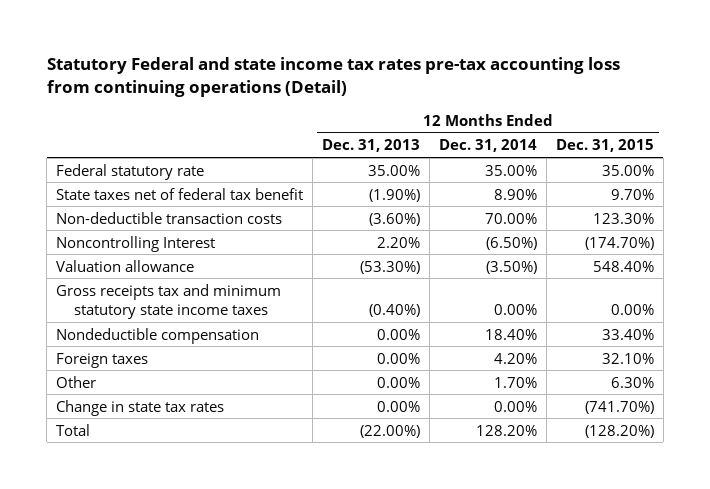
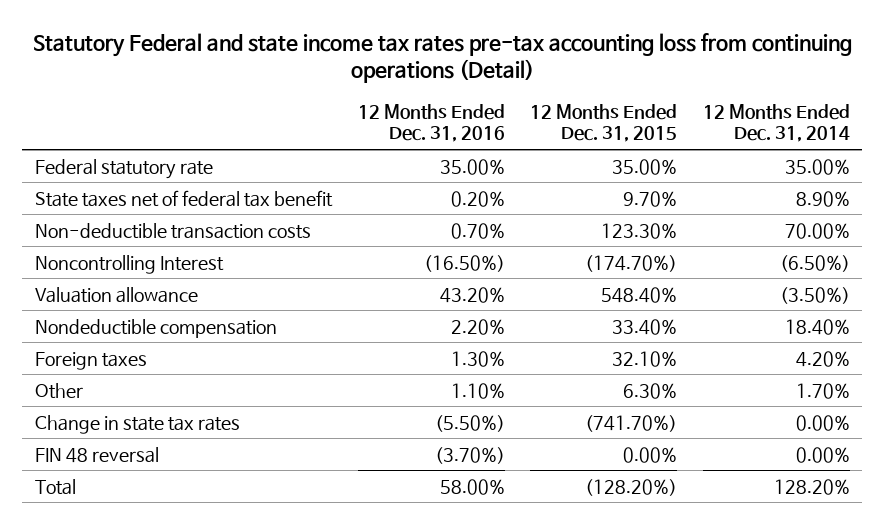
- | 12 Months Ended Dec. 31, 2013 | 12 Months Ended Dec. 31, 2014 | 12 Months Ended Dec. 31, 2015
+ | 12 Months Ended Dec. 31, 2016 | 12 Months Ended Dec. 31, 2015 | 12 Months Ended Dec. 31, 2014
- Gross receipts tax and minimum statutory state income taxes | (0.40%) | 0.00% | 0.00%
+ FIN 48 reversal | (3.70%) | 0.00% | 0.00%

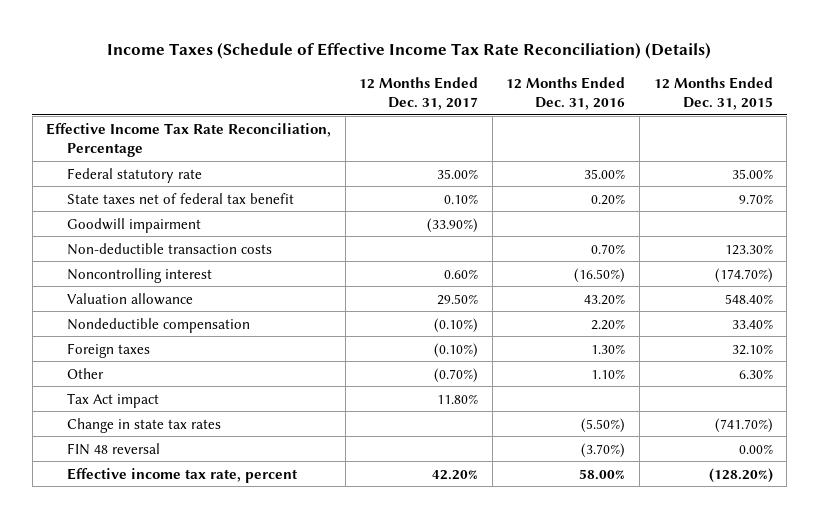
- Statutory Federal and state income tax rates pre-tax accounting loss from continuing operations (Detail)
+ Income Taxes (Schedule of Effective Income Tax Rate Reconciliation) (Details)
- | 12 Months Ended Dec. 31, 2016 | 12 Months Ended Dec. 31, 2015 | 12 Months Ended Dec. 31, 2014
+ | 12 Months Ended Dec. 31, 2017 | 12 Months Ended Dec. 31, 2016 | 12 Months Ended Dec. 31, 2015
+ Effective Income Tax Rate Reconciliation, Percentage
+ Goodwill impairment | (33.90%) | |
- Noncontrolling Interest | (16.50%) | (174.70%) | (6.50%)
+ Noncontrolling interest | 0.60% | (16.50%) | (174.70%)
+ Tax Act impact | 11.80% | |
- Total | 58.00% | (128.20%) | 128.20%
+ Effective income tax rate, percent | 42.20% | 58.00% | (128.20%)

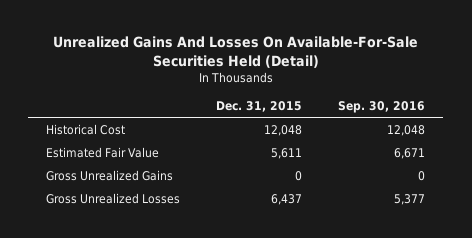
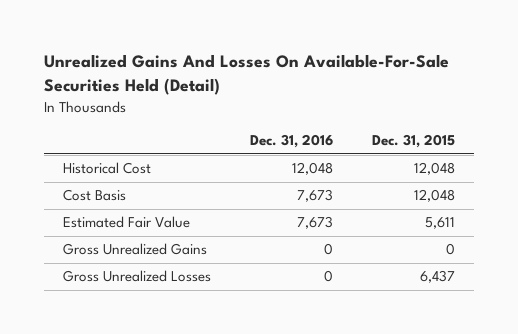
- | Dec. 31, 2015 | Sep. 30, 2016
+ | Dec. 31, 2016 | Dec. 31, 2015
+ Cost Basis | 7,673 | 12,048

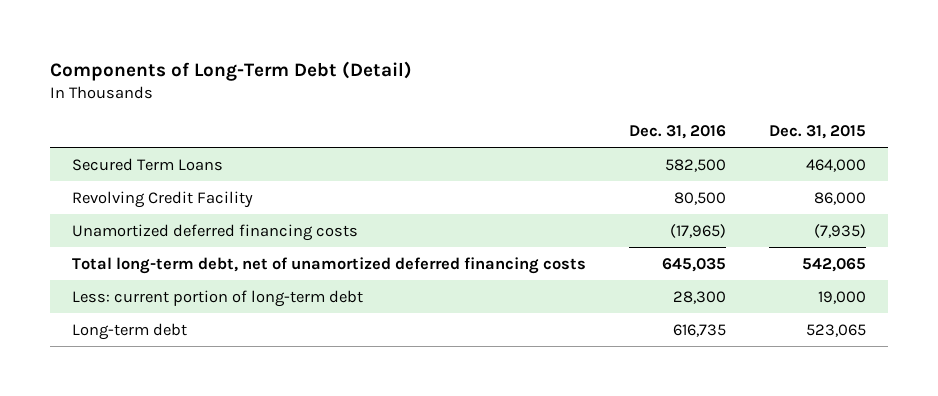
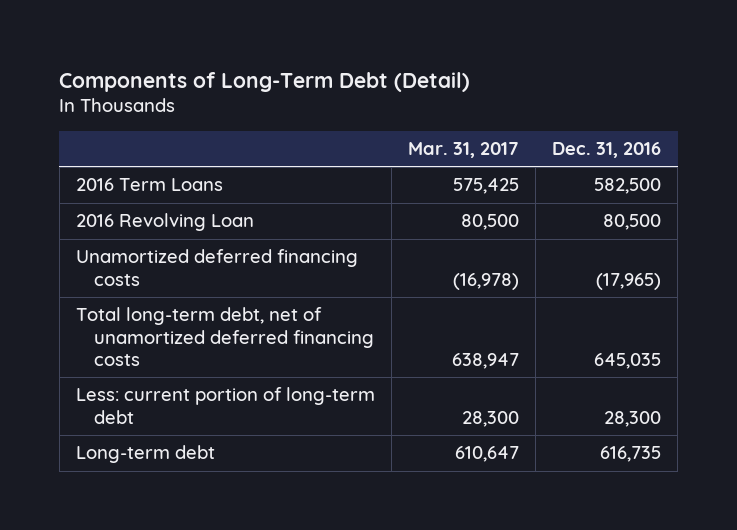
- | Dec. 31, 2016 | Dec. 31, 2015
+ | Mar. 31, 2017 | Dec. 31, 2016
- Secured Term Loans | 582,500 | 464,000
- Revolving Credit Facility | 80,500 | 86,000
+ 2016 Term Loans | 575,425 | 582,500
+ 2016 Revolving Loan | 80,500 | 80,500

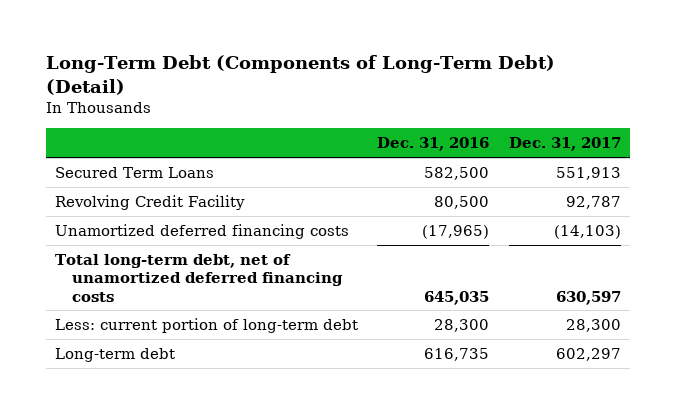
- Components of Long-Term Debt (Detail)
+ Long-Term Debt (Components of Long-Term Debt) (Detail)
- | Mar. 31, 2017 | Dec. 31, 2016
+ | Dec. 31, 2016 | Dec. 31, 2017
- 2016 Term Loans | 575,425 | 582,500
- 2016 Revolving Loan | 80,500 | 80,500
+ Secured Term Loans | 582,500 | 551,913
+ Revolving Credit Facility | 80,500 | 92,787

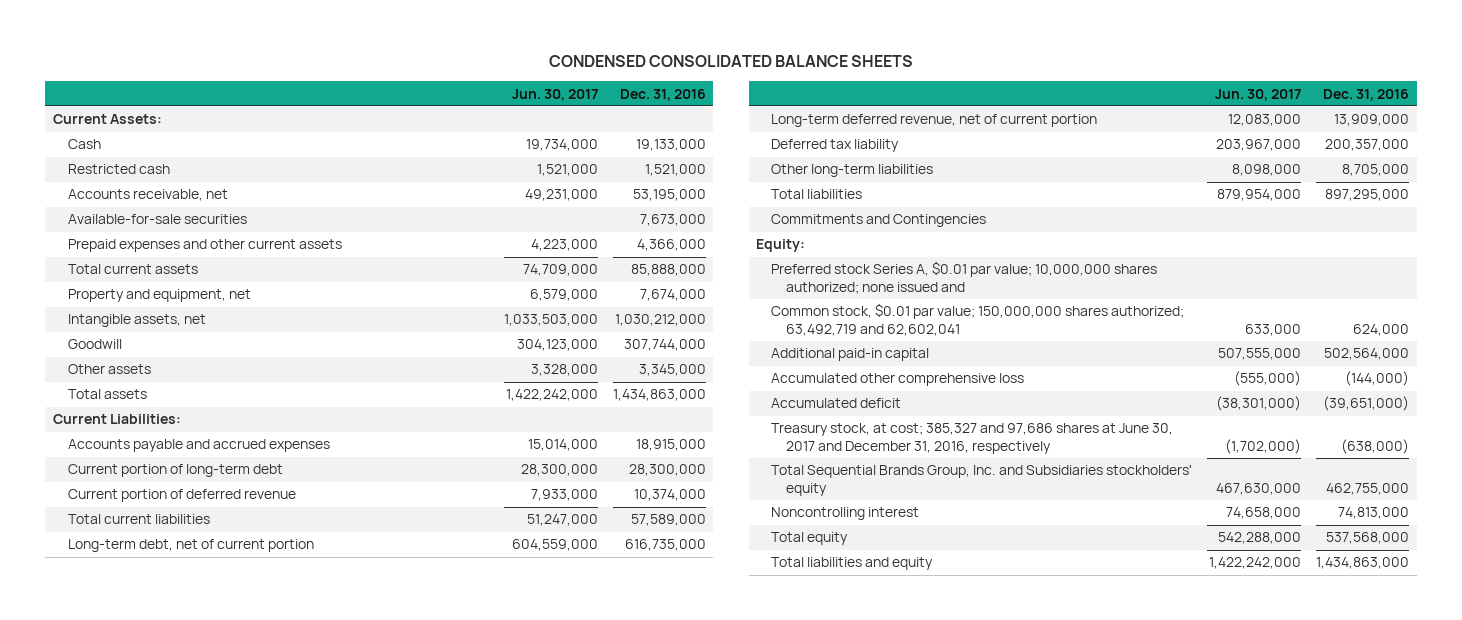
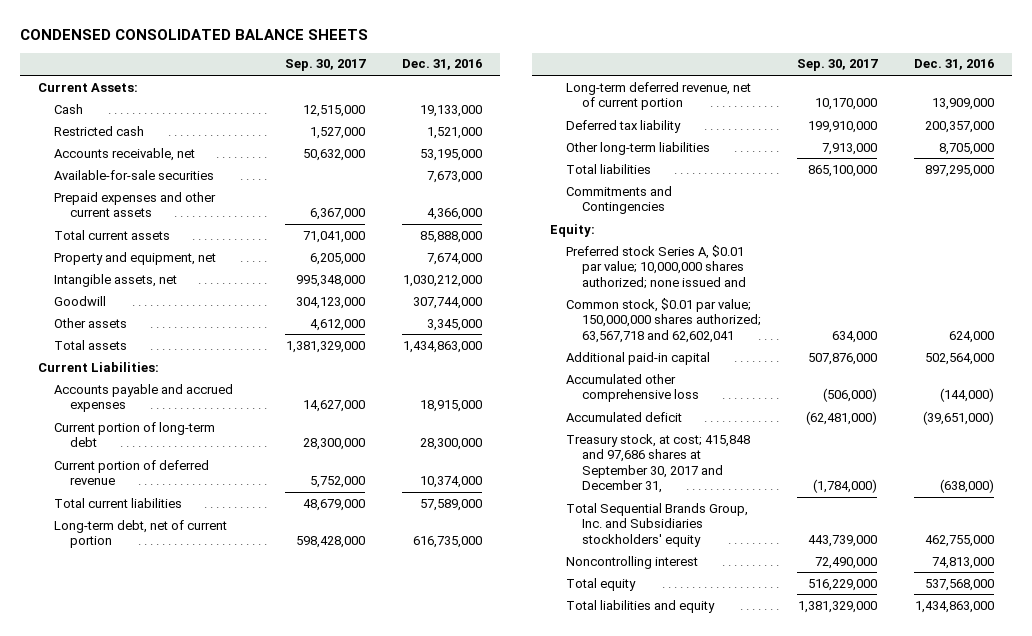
- | Jun. 30, 2017 | Dec. 31, 2016
+ | Sep. 30, 2017 | Dec. 31, 2016
- Common stock, $0.01 par value; 150,000,000 shares authorized; 63,492,719 and 62,602,041 | 633,000 | 624,000
+ Common stock, $0.01 par value; 150,000,000 shares authorized; 63,567,718 and 62,602,041 | 634,000 | 624,000
- Treasury stock, at cost; 385,327 and 97,686 shares at June 30, 2017 and December 31, 2016, respectively | (1,702,000) | (638,000)
+ Treasury stock, at cost; 415,848 and 97,686 shares at September 30, 2017 and December 31, | (1,784,000) | (638,000)

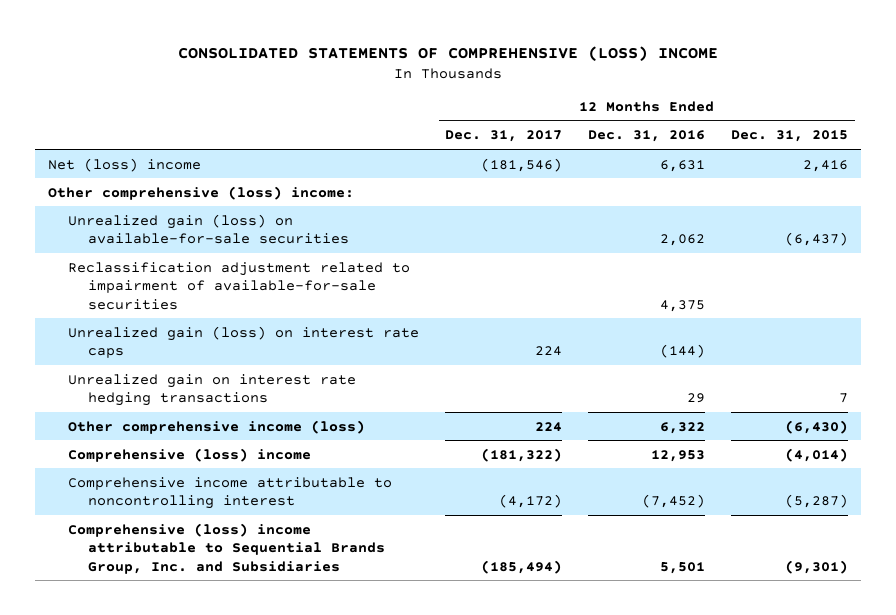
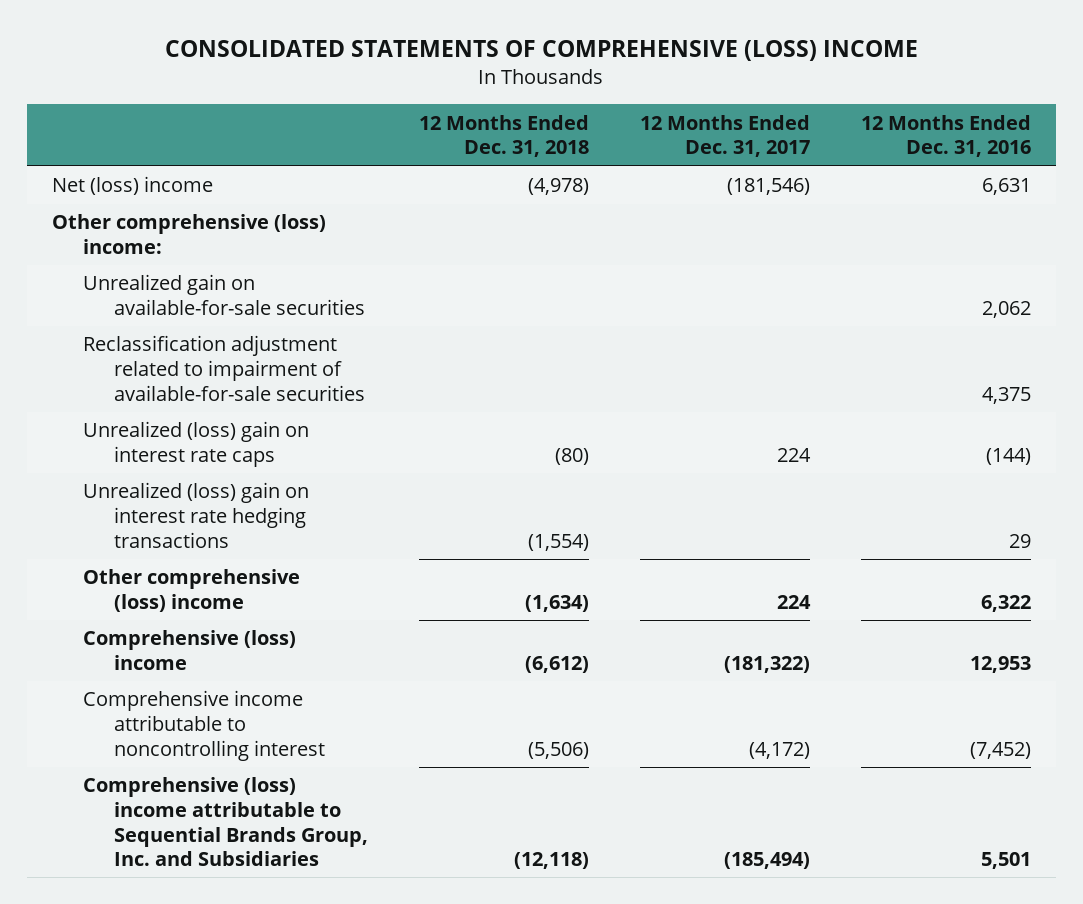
- | 12 Months Ended Dec. 31, 2017 | 12 Months Ended Dec. 31, 2016 | 12 Months Ended Dec. 31, 2015
+ | 12 Months Ended Dec. 31, 2018 | 12 Months Ended Dec. 31, 2017 | 12 Months Ended Dec. 31, 2016
- Unrealized gain (loss) on available-for-sale securities | | 2,062 | (6,437)
+ Unrealized gain on available-for-sale securities | | | 2,062
- Unrealized gain (loss) on interest rate caps | 224 | (144) |
- Unrealized gain on interest rate hedging transactions | | 29 | 7
- Other comprehensive income (loss) | 224 | 6,322 | (6,430)
+ Unrealized (loss) gain on interest rate caps | (80) | 224 | (144)
+ Unrealized (loss) gain on interest rate hedging transactions | (1,554) | | 29
+ Other comprehensive (loss) income | (1,634) | 224 | 6,322

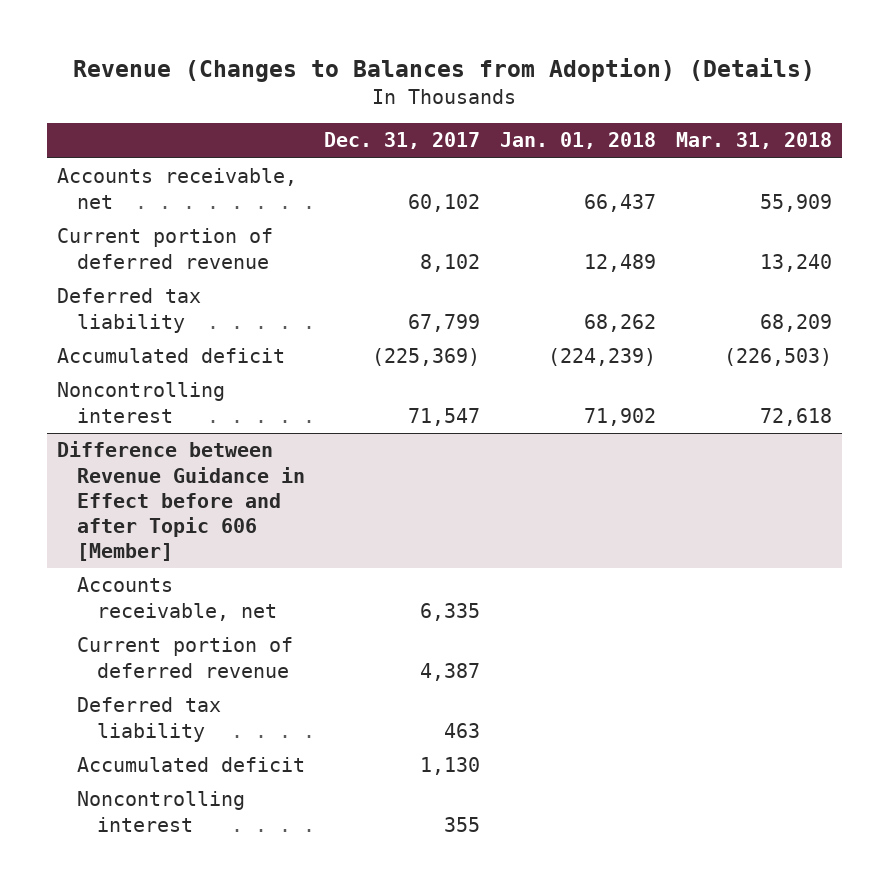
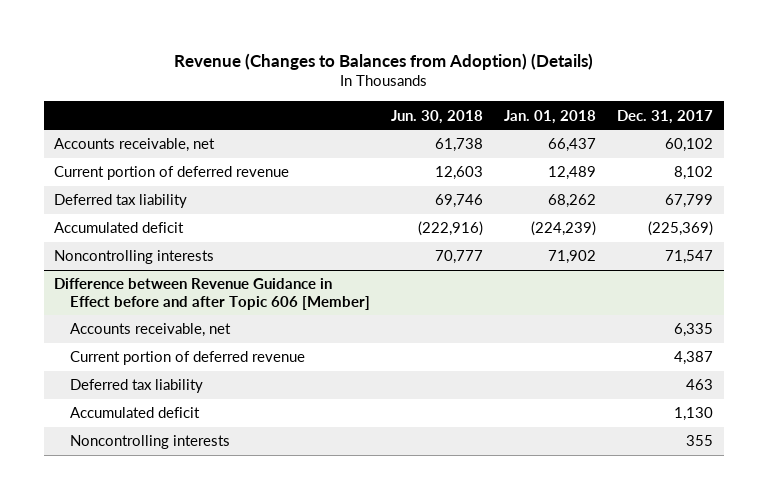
- | Dec. 31, 2017 | Jan. 01, 2018 | Mar. 31, 2018
+ | Jun. 30, 2018 | Jan. 01, 2018 | Dec. 31, 2017
- Noncontrolling interest | 71,547 | 71,902 | 72,618
+ Noncontrolling interests | 70,777 | 71,902 | 71,547
@ Difference between Revenue Guidance in Effect before and after Topic 606 [Member]
- Noncontrolling interest | 355 | |
+ Noncontrolling interests | | | 355

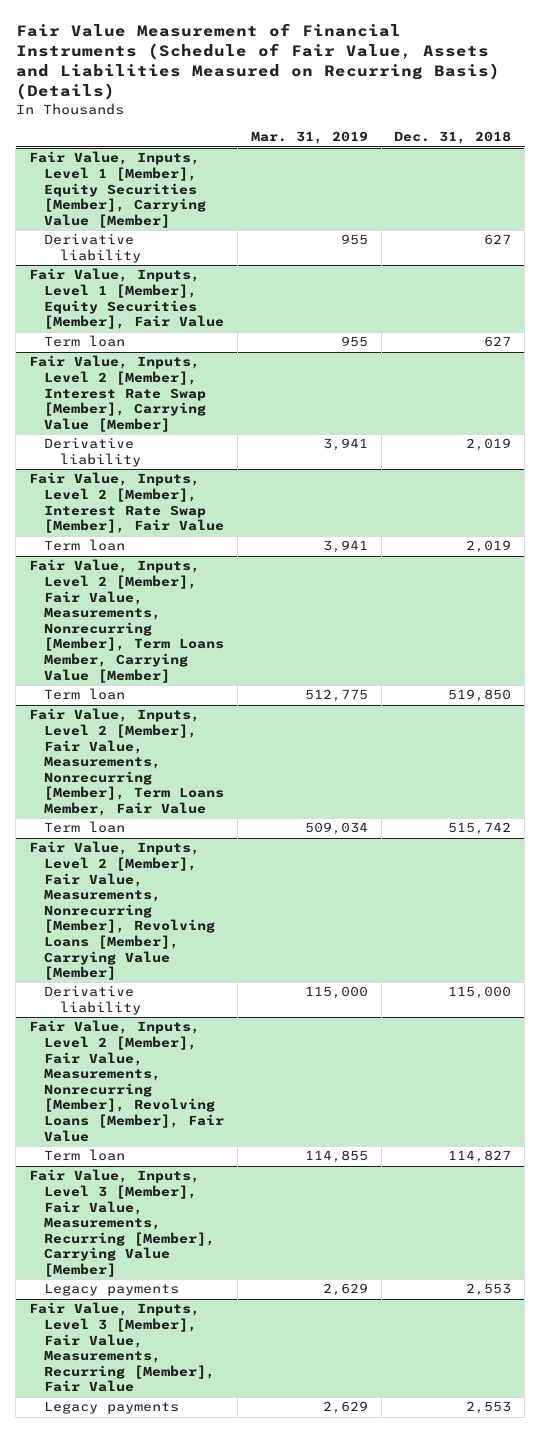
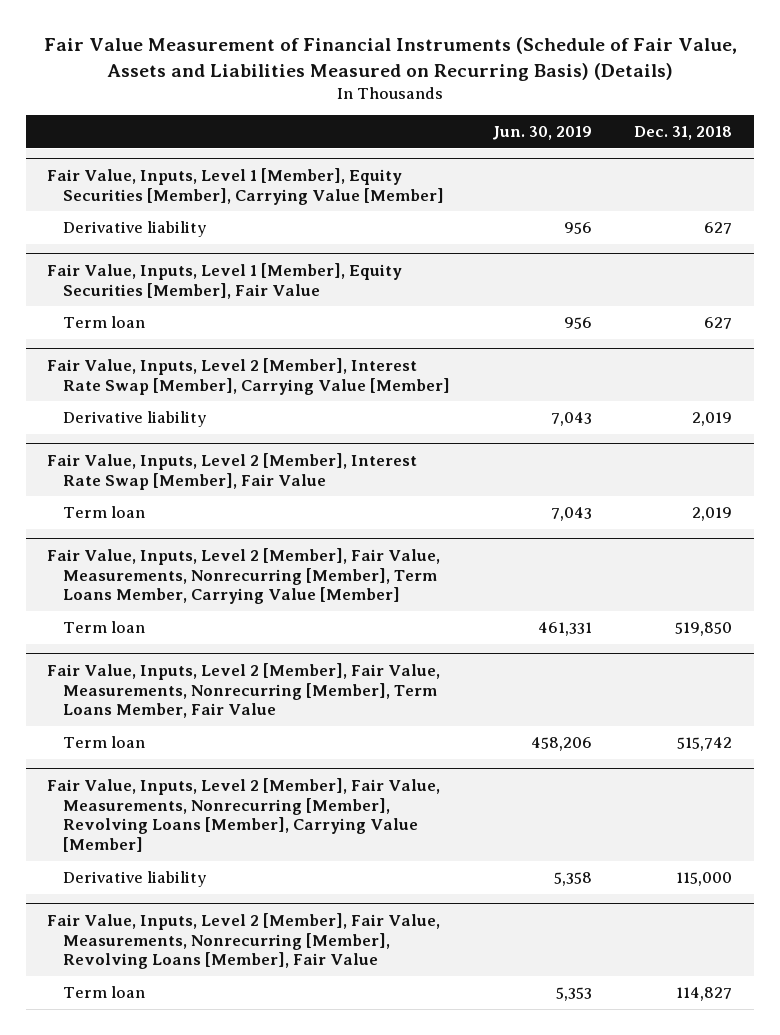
- | Mar. 31, 2019 | Dec. 31, 2018
+ | Jun. 30, 2019 | Dec. 31, 2018
- Fair Value, Inputs, Level 3 [Member], Fair Value, Measurements, Recurring [Member], Carrying Value [Member]
- Legacy payments | 2,629 | 2,553
- Fair Value, Inputs, Level 3 [Member], Fair Value, Measurements, Recurring [Member], Fair Value
- Legacy payments | 2,629 | 2,553

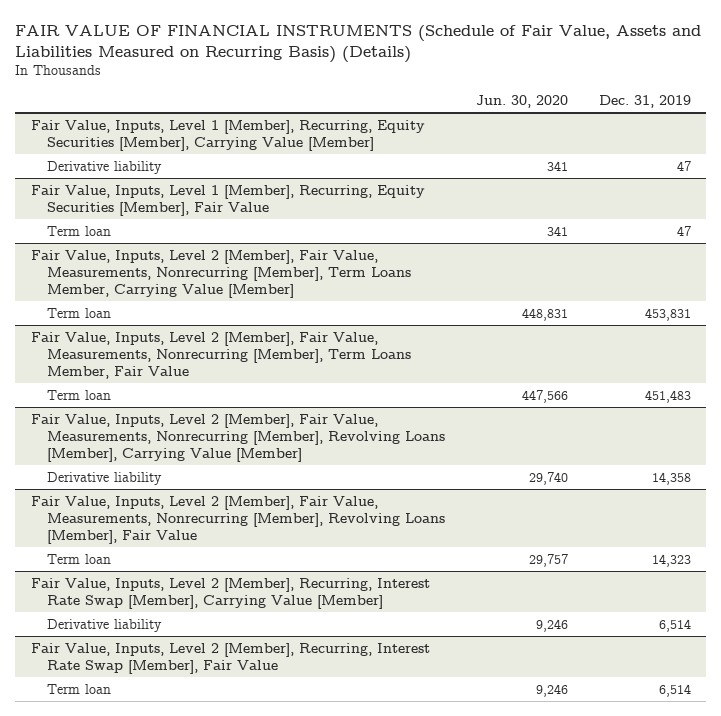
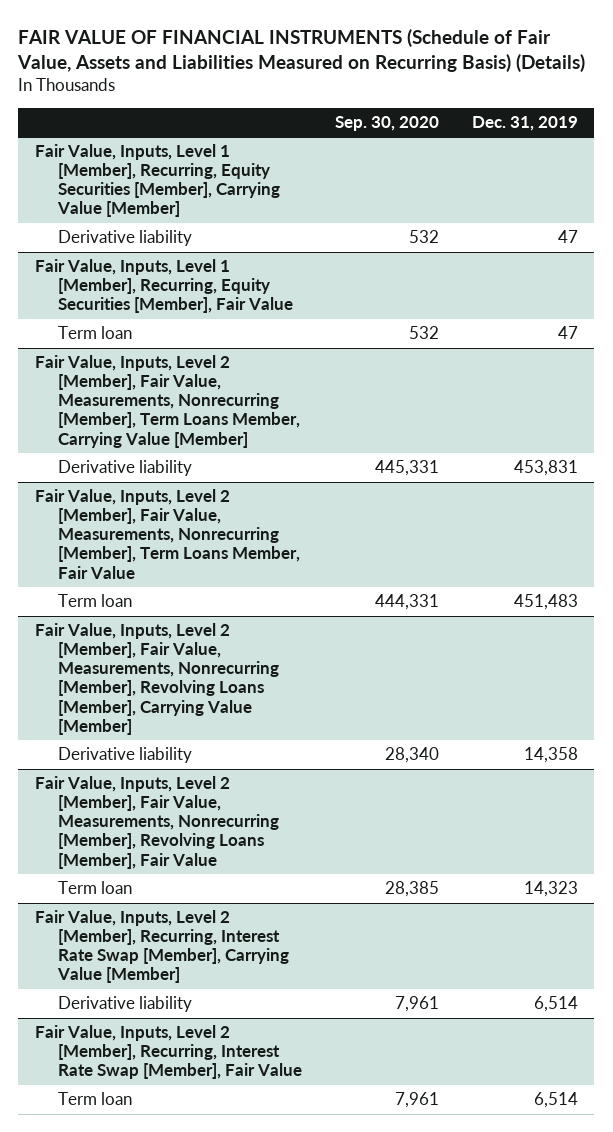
- | Jun. 30, 2020 | Dec. 31, 2019
+ | Sep. 30, 2020 | Dec. 31, 2019
@ Fair Value, Inputs, Level 2 [Member], Fair Value, Measurements, Nonrecurring [Member], Term Loans Member, Carrying Value [Member]
- Term loan | 448,831 | 453,831
+ Derivative liability | 445,331 | 453,831

